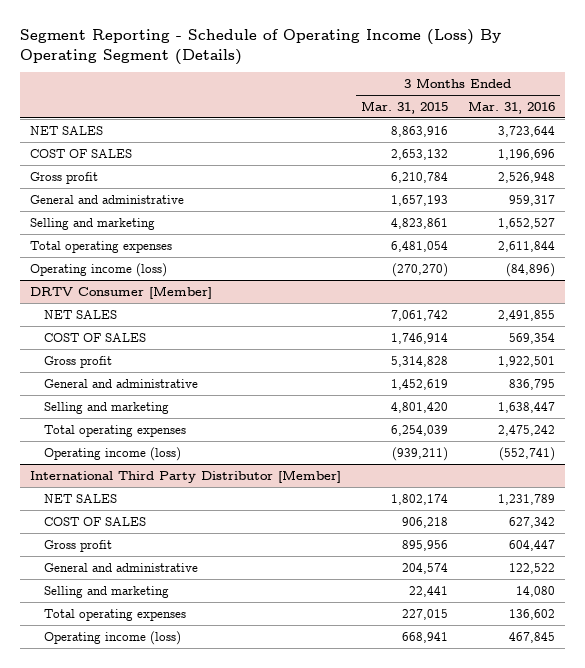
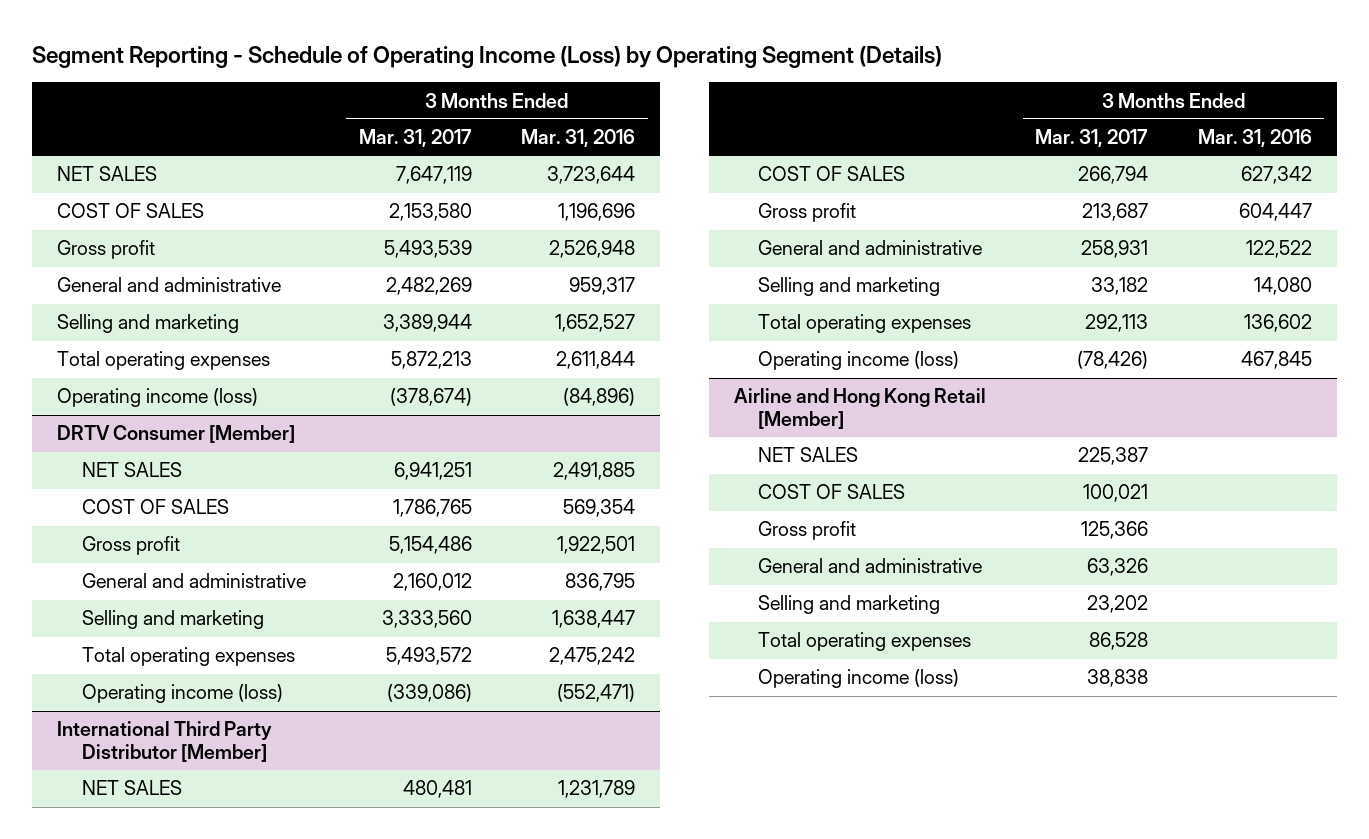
- Segment Reporting - Schedule of Operating Income (Loss) By Operating Segment (Details)
+ Segment Reporting - Schedule of Operating Income (Loss) by Operating Segment (Details)
- | 3 Months Ended Mar. 31, 2015 | 3 Months Ended Mar. 31, 2016
+ | 3 Months Ended Mar. 31, 2017 | 3 Months Ended Mar. 31, 2016
@ DRTV Consumer [Member]
- NET SALES | 7,061,742 | 2,491,855
+ NET SALES | 6,941,251 | 2,491,885
- Operating income (loss) | (939,211) | (552,741)
+ Operating income (loss) | (339,086) | (552,471)
+ Airline and Hong Kong Retail [Member]
+ NET SALES | 225,387 |
+ COST OF SALES | 100,021 |
+ Gross profit | 125,366 |
+ General and administrative | 63,326 |
+ Selling and marketing | 23,202 |
+ Total operating expenses | 86,528 |
+ Operating income (loss) | 38,838 |

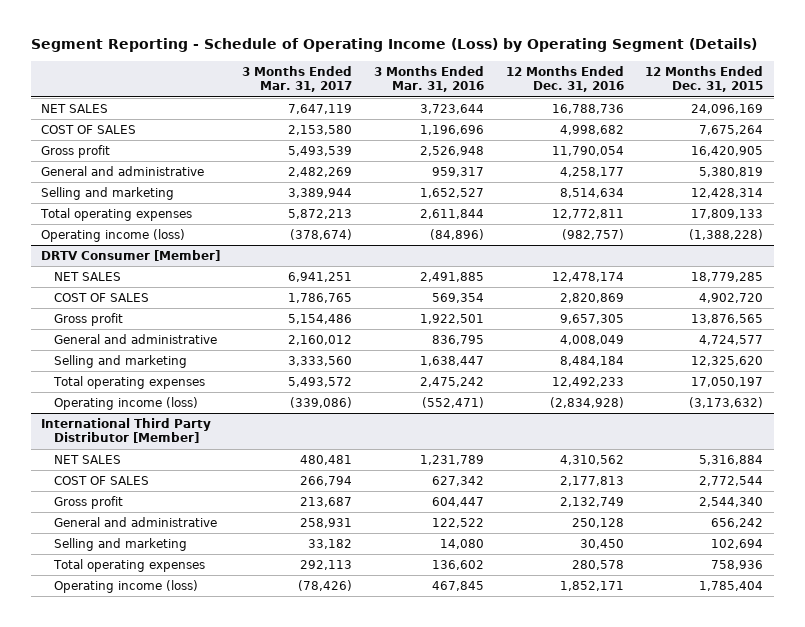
- | 3 Months Ended Mar. 31, 2017 | 3 Months Ended Mar. 31, 2016
+ | 3 Months Ended Mar. 31, 2017 | 3 Months Ended Mar. 31, 2016 | 12 Months Ended Dec. 31, 2016 | 12 Months Ended Dec. 31, 2015
- Airline and Hong Kong Retail [Member]
- NET SALES | 225,387 |
- COST OF SALES | 100,021 |
- Gross profit | 125,366 |
- General and administrative | 63,326 |
- Selling and marketing | 23,202 |
- Total operating expenses | 86,528 |
- Operating income (loss) | 38,838 |

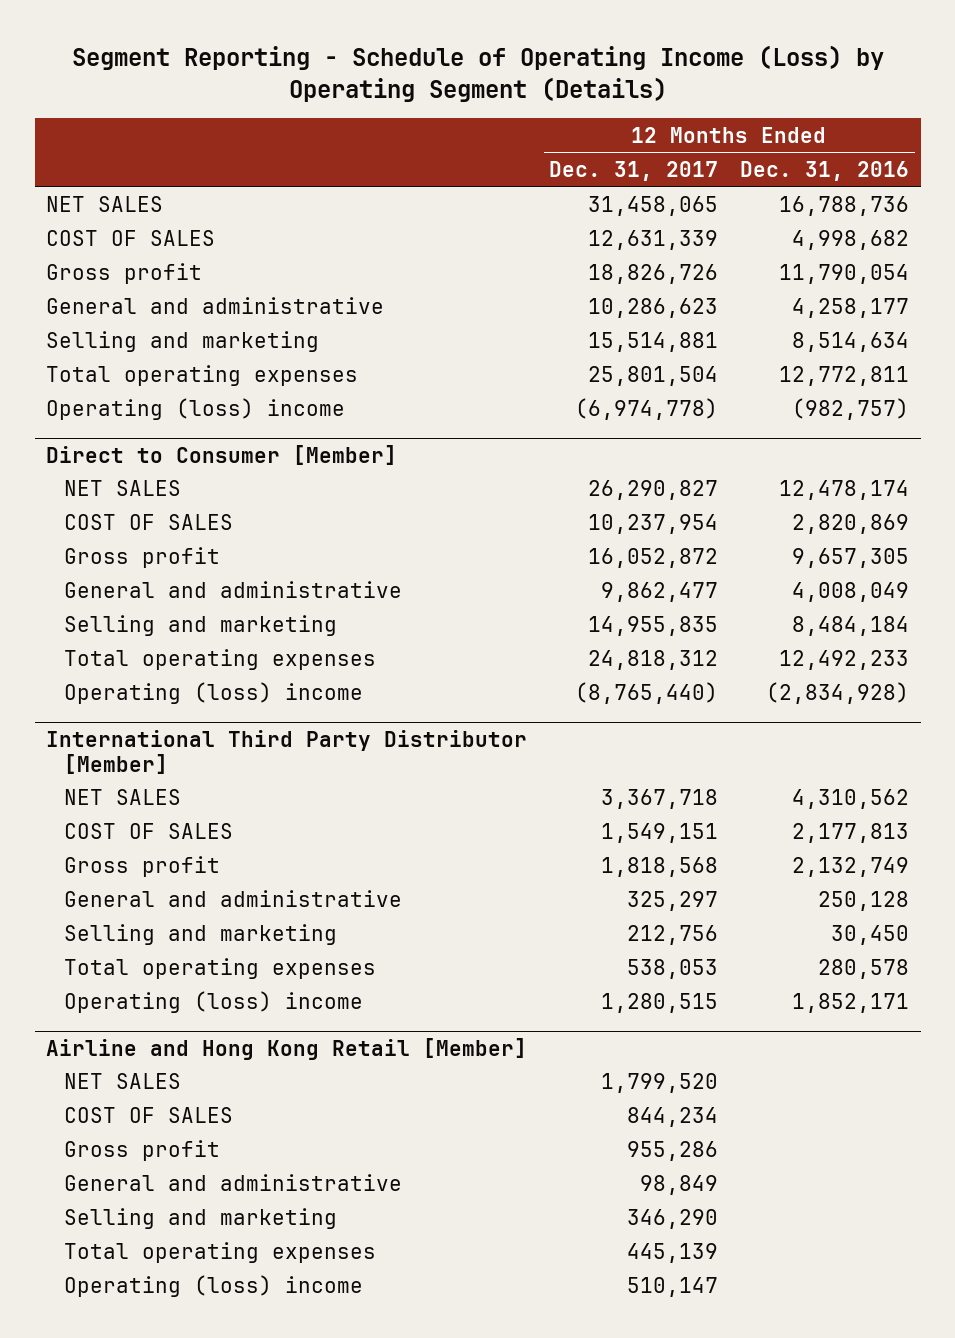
- | 3 Months Ended Mar. 31, 2017 | 3 Months Ended Mar. 31, 2016 | 12 Months Ended Dec. 31, 2016 | 12 Months Ended Dec. 31, 2015
+ | 12 Months Ended Dec. 31, 2017 | 12 Months Ended Dec. 31, 2016
- Operating income (loss) | (378,674) | (84,896) | (982,757) | (1,388,228)
- DRTV Consumer [Member]
+ Operating (loss) income | (6,974,778) | (982,757)
+ Direct to Consumer [Member]
- Operating income (loss) | (339,086) | (552,471) | (2,834,928) | (3,173,632)
+ Operating (loss) income | (8,765,440) | (2,834,928)
@ International Third Party Distributor [Member]
- Operating income (loss) | (78,426) | 467,845 | 1,852,171 | 1,785,404
+ Operating (loss) income | 1,280,515 | 1,852,171
+ Airline and Hong Kong Retail [Member]
+ NET SALES | 1,799,520 |
+ COST OF SALES | 844,234 |
+ Gross profit | 955,286 |
+ General and administrative | 98,849 |
+ Selling and marketing | 346,290 |
+ Total operating expenses | 445,139 |
+ Operating (loss) income | 510,147 |

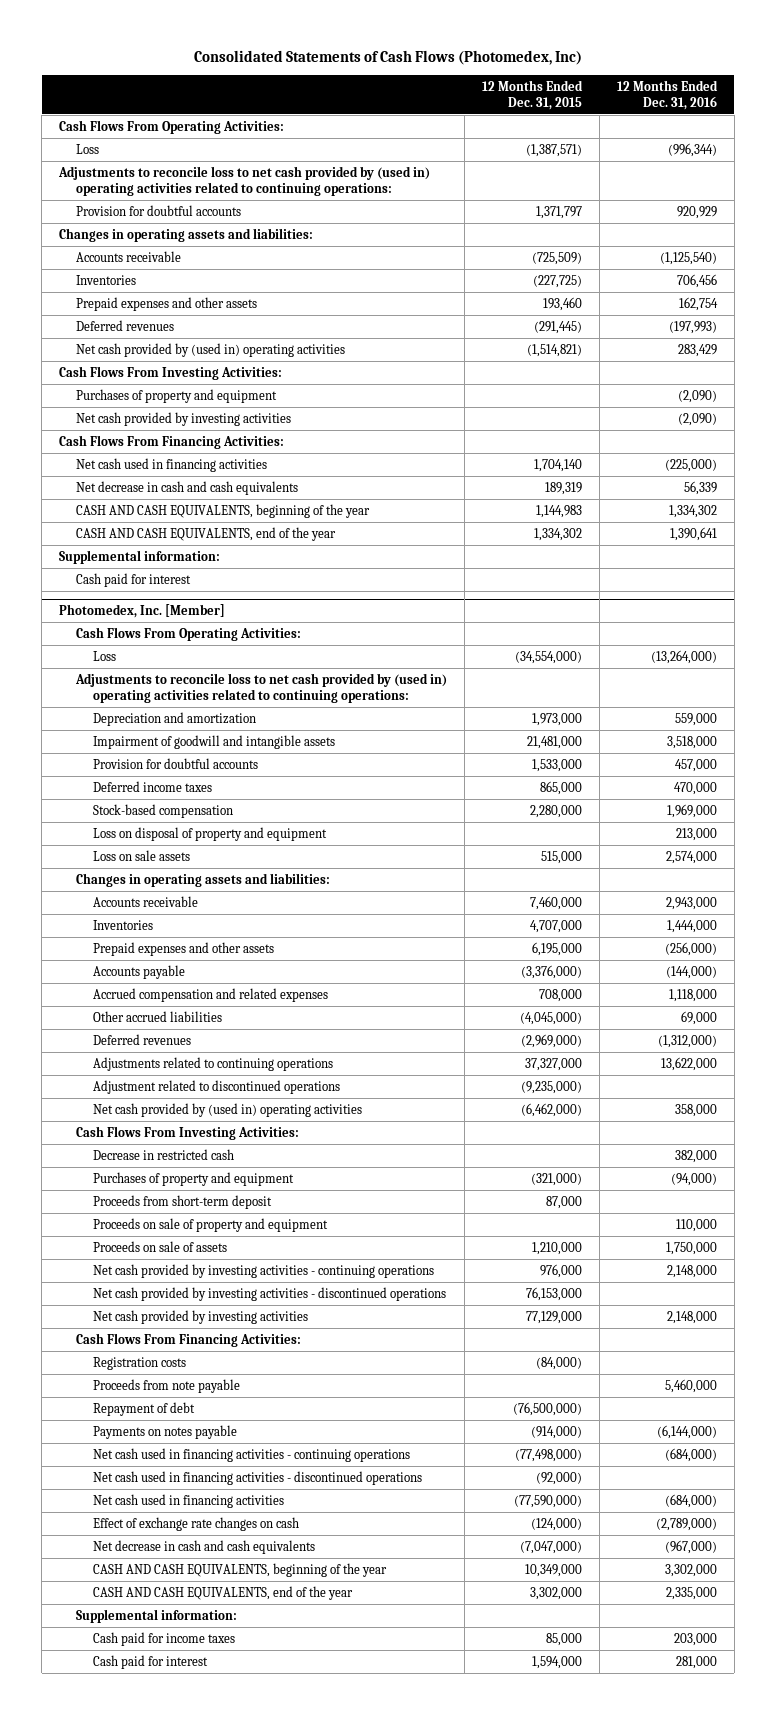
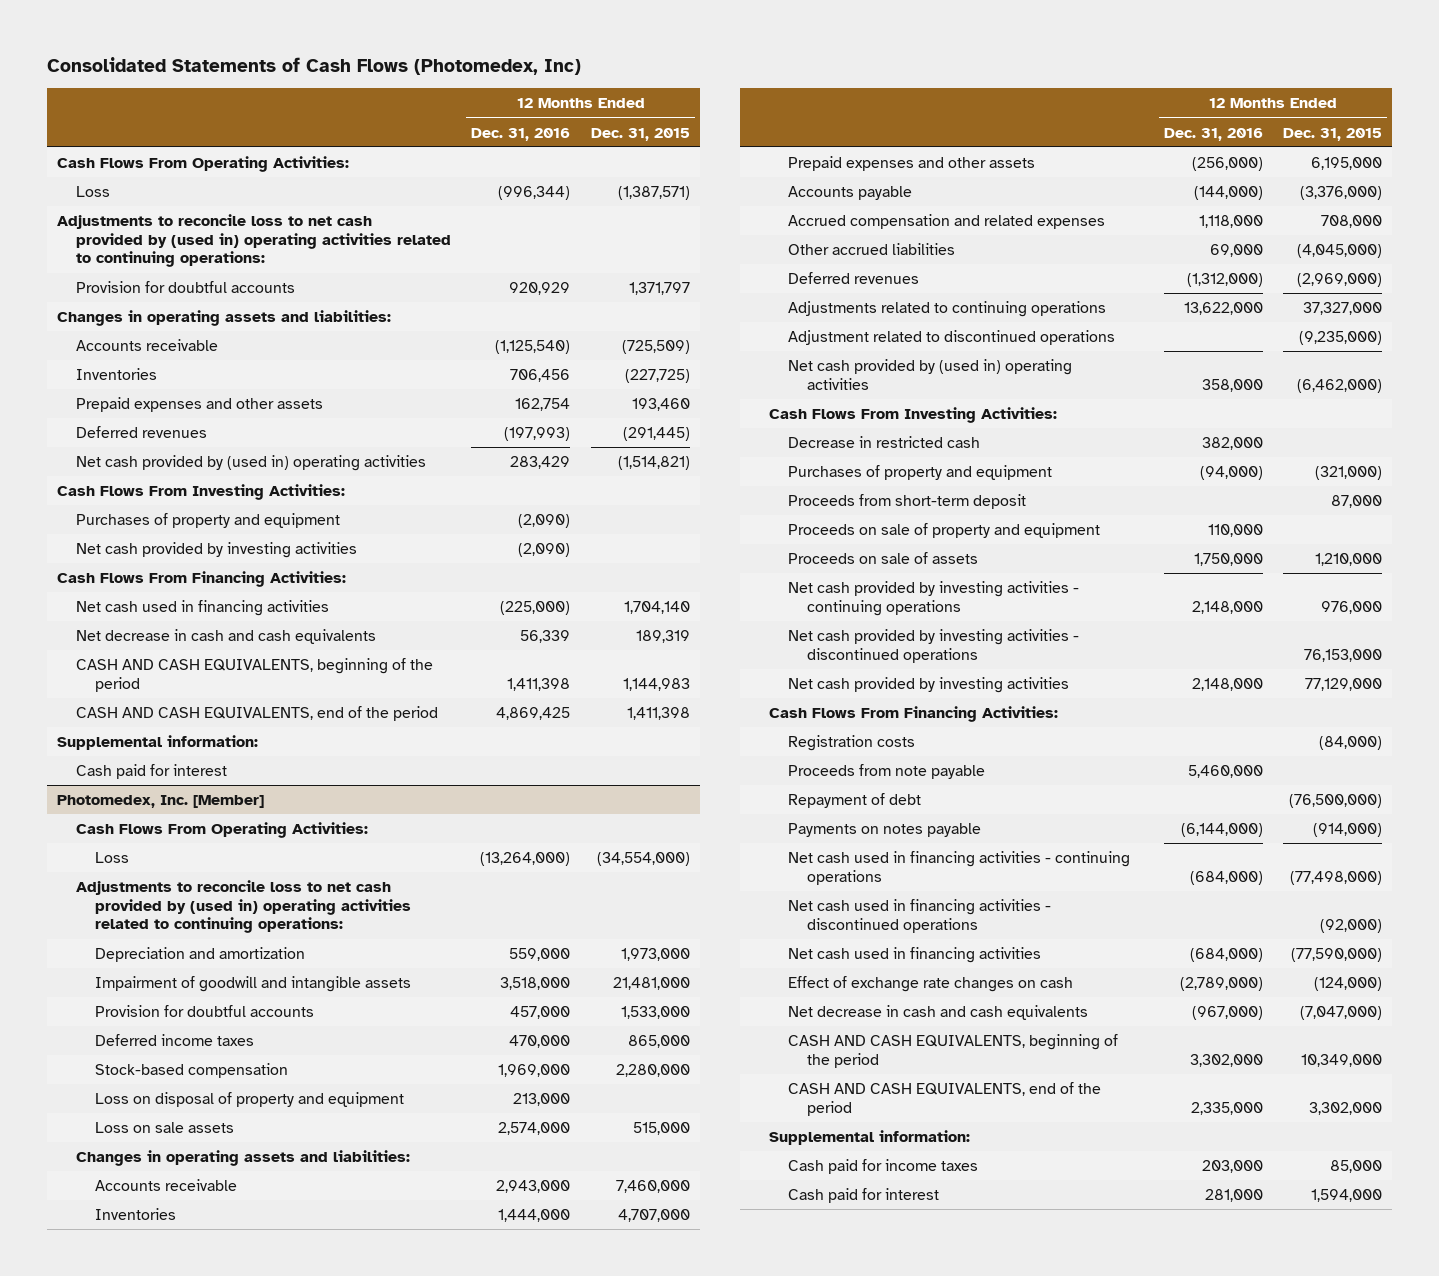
- | 12 Months Ended Dec. 31, 2015 | 12 Months Ended Dec. 31, 2016
+ | 12 Months Ended Dec. 31, 2016 | 12 Months Ended Dec. 31, 2015
- CASH AND CASH EQUIVALENTS, beginning of the year | 1,144,983 | 1,334,302
- CASH AND CASH EQUIVALENTS, end of the year | 1,334,302 | 1,390,641
+ CASH AND CASH EQUIVALENTS, beginning of the period | 1,411,398 | 1,144,983
+ CASH AND CASH EQUIVALENTS, end of the period | 4,869,425 | 1,411,398
@ Photomedex, Inc. [Member]
- CASH AND CASH EQUIVALENTS, beginning of the year | 10,349,000 | 3,302,000
- CASH AND CASH EQUIVALENTS, end of the year | 3,302,000 | 2,335,000
+ CASH AND CASH EQUIVALENTS, beginning of the period | 3,302,000 | 10,349,000
+ CASH AND CASH EQUIVALENTS, end of the period | 2,335,000 | 3,302,000

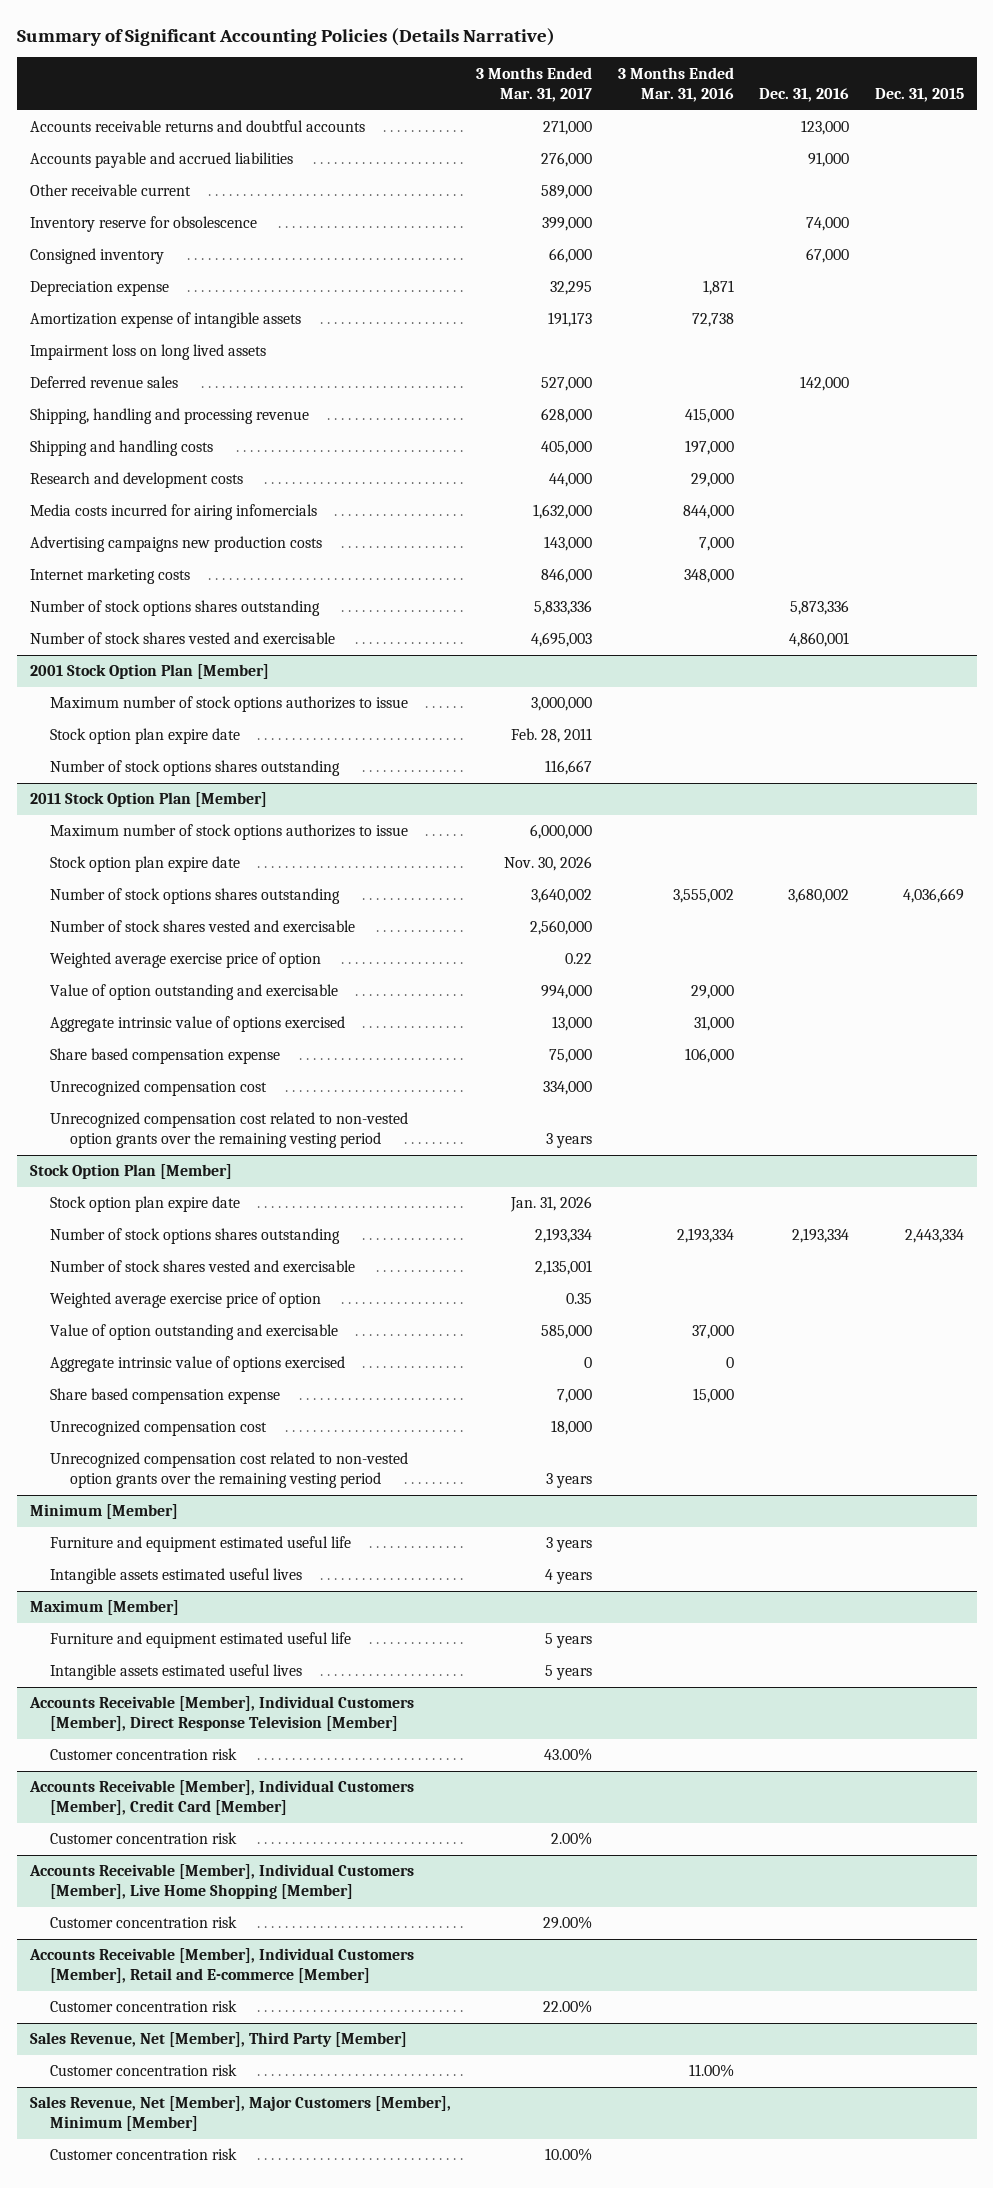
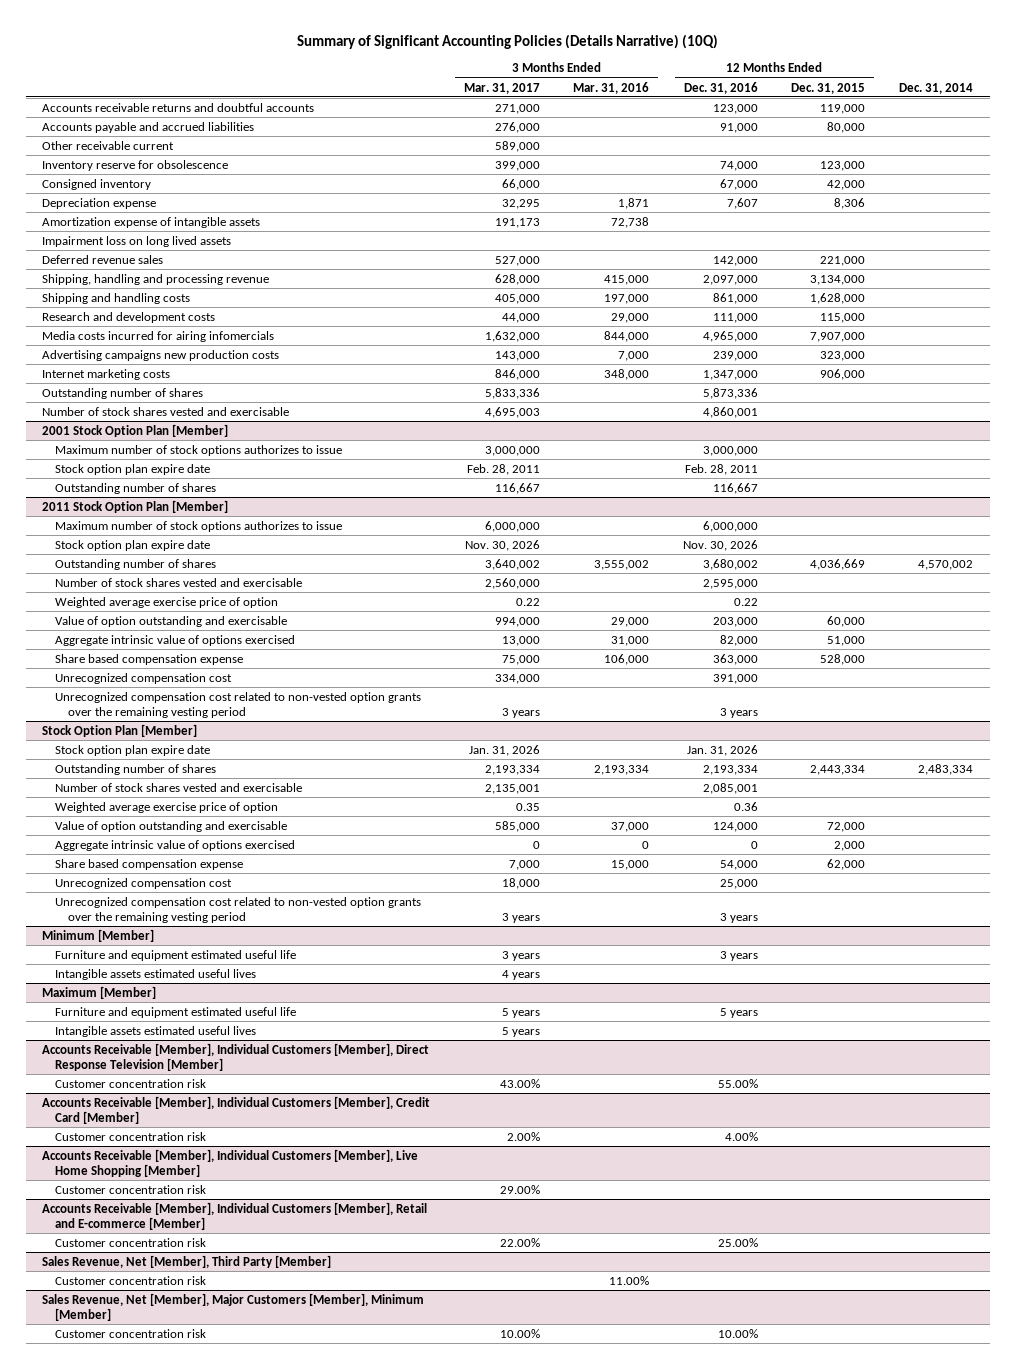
- Summary of Significant Accounting Policies (Details Narrative)
+ Summary of Significant Accounting Policies (Details Narrative) (10Q)
- | 3 Months Ended Mar. 31, 2017 | 3 Months Ended Mar. 31, 2016 | Dec. 31, 2016 | Dec. 31, 2015
+ | 3 Months Ended Mar. 31, 2017 | 3 Months Ended Mar. 31, 2016 | 12 Months Ended Dec. 31, 2016 | 12 Months Ended Dec. 31, 2015 | Dec. 31, 2014
- Number of stock options shares outstanding | 5,833,336 | | 5,873,336 |
+ Outstanding number of shares | 5,833,336 | | 5,873,336 | |
@ 2001 Stock Option Plan [Member]
- Number of stock options shares outstanding | 116,667 | | |
+ Outstanding number of shares | 116,667 | | 116,667 | |
@ 2011 Stock Option Plan [Member]
- Number of stock options shares outstanding | 3,640,002 | 3,555,002 | 3,680,002 | 4,036,669
+ Outstanding number of shares | 3,640,002 | 3,555,002 | 3,680,002 | 4,036,669 | 4,570,002
@ Stock Option Plan [Member]
- Number of stock options shares outstanding | 2,193,334 | 2,193,334 | 2,193,334 | 2,443,334
+ Outstanding number of shares | 2,193,334 | 2,193,334 | 2,193,334 | 2,443,334 | 2,483,334

